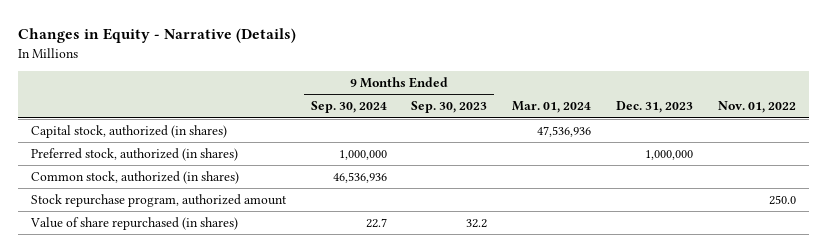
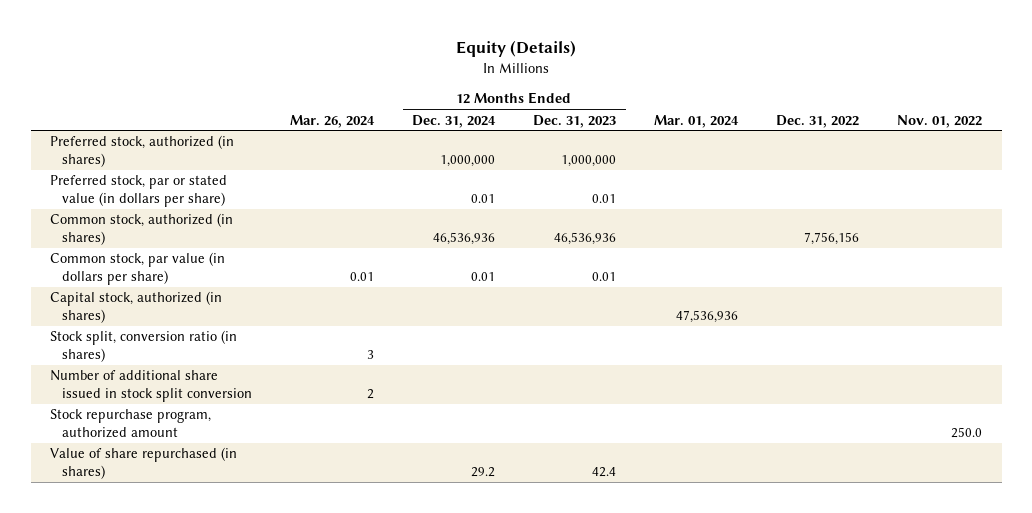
- Changes in Equity - Narrative (Details)
+ Equity (Details)
- | 9 Months Ended Sep. 30, 2024 | 9 Months Ended Sep. 30, 2023 | Mar. 01, 2024 | Dec. 31, 2023 | Nov. 01, 2022
+ | Mar. 26, 2024 | 12 Months Ended Dec. 31, 2024 | 12 Months Ended Dec. 31, 2023 | Mar. 01, 2024 | Dec. 31, 2022 | Nov. 01, 2022
+ Preferred stock, par or stated value (in dollars per share) | | 0.01 | 0.01 | | |
+ Common stock, par value (in dollars per share) | 0.01 | 0.01 | 0.01 | | |
moved down: Capital stock, authorized (in shares) | | | | 47,536,936 | |
+ Stock split, conversion ratio (in shares) | 3 | | | | |
+ Number of additional share issued in stock split conversion | 2 | | | | |

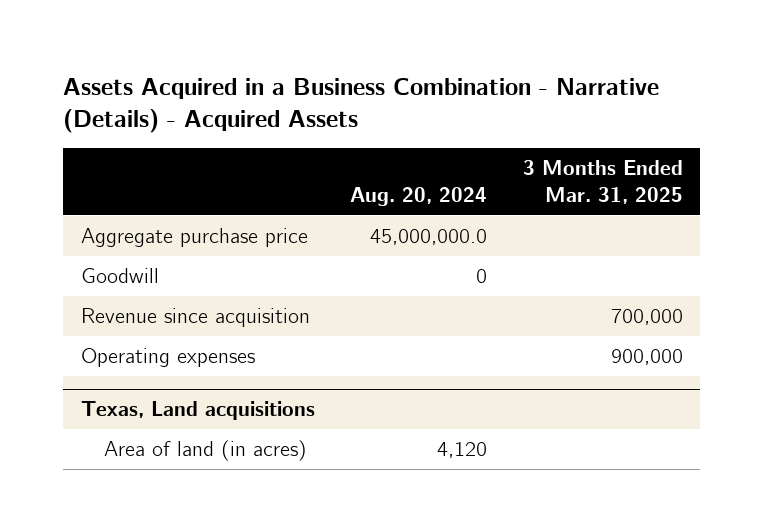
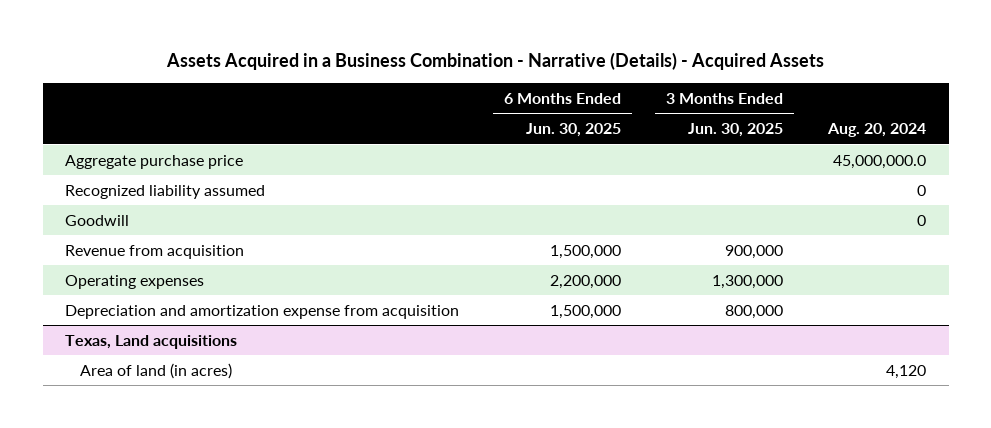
- | Aug. 20, 2024 | 3 Months Ended Mar. 31, 2025
+ | 6 Months Ended Jun. 30, 2025 | 3 Months Ended Jun. 30, 2025 | Aug. 20, 2024
+ Recognized liability assumed | | | 0
- Revenue since acquisition | | 700,000
+ Revenue from acquisition | 1,500,000 | 900,000 |
+ Depreciation and amortization expense from acquisition | 1,500,000 | 800,000 |

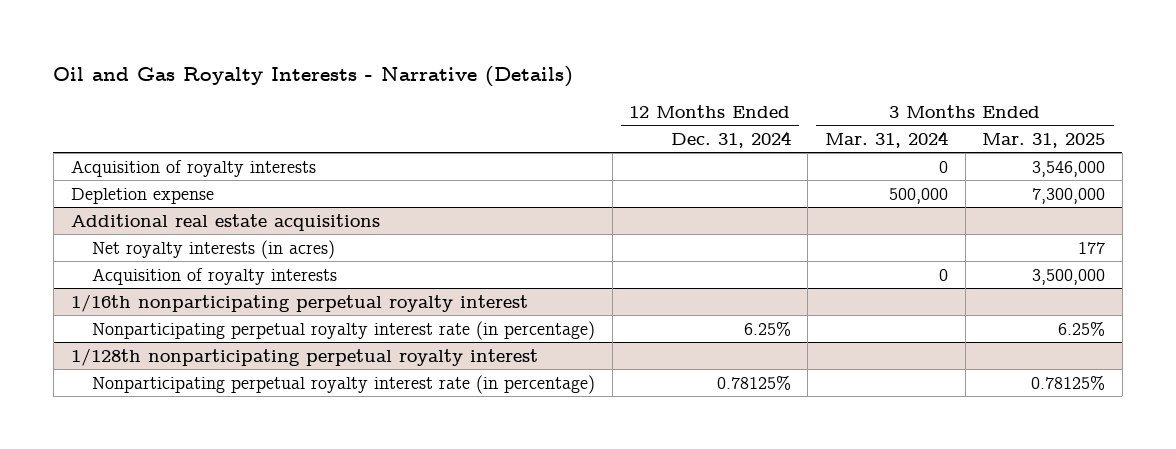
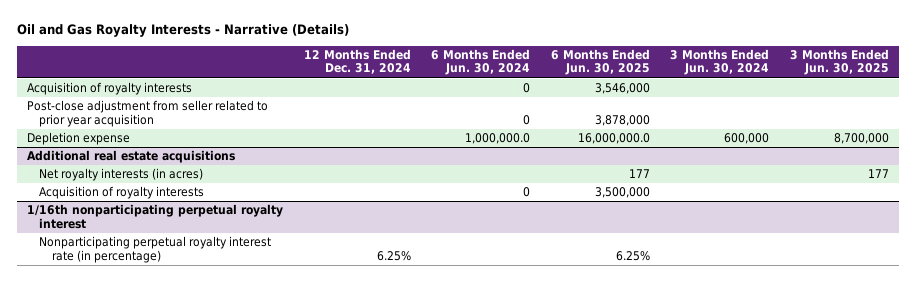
- | 12 Months Ended Dec. 31, 2024 | 3 Months Ended Mar. 31, 2024 | 3 Months Ended Mar. 31, 2025
+ | 12 Months Ended Dec. 31, 2024 | 6 Months Ended Jun. 30, 2024 | 6 Months Ended Jun. 30, 2025 | 3 Months Ended Jun. 30, 2024 | 3 Months Ended Jun. 30, 2025
+ Post-close adjustment from seller related to prior year acquisition | | 0 | 3,878,000 | |
- 1/128th nonparticipating perpetual royalty interest
- Nonparticipating perpetual royalty interest rate (in percentage) | 0.78125% | | 0.78125%

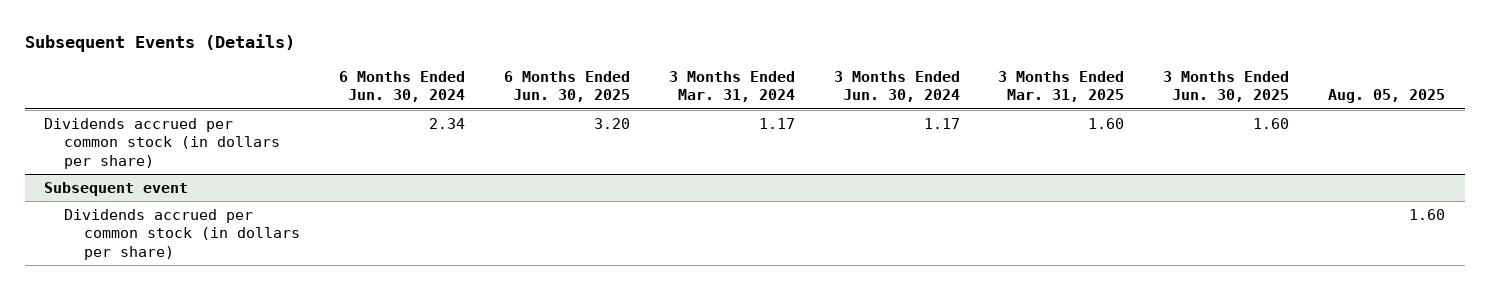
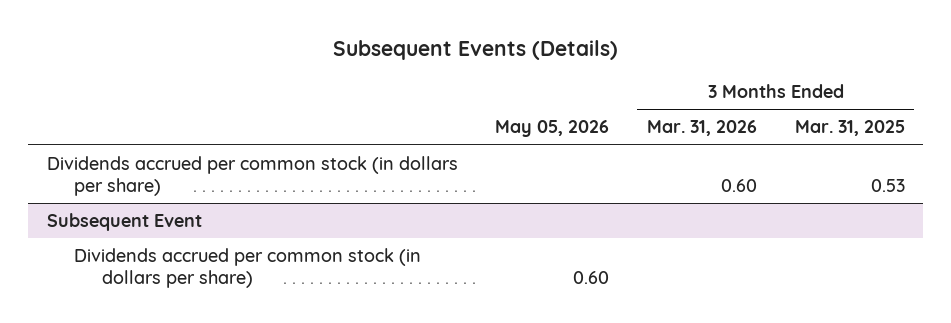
- | 6 Months Ended Jun. 30, 2024 | 6 Months Ended Jun. 30, 2025 | 3 Months Ended Mar. 31, 2024 | 3 Months Ended Jun. 30, 2024 | 3 Months Ended Mar. 31, 2025 | 3 Months Ended Jun. 30, 2025 | Aug. 05, 2025
+ | May 05, 2026 | 3 Months Ended Mar. 31, 2026 | 3 Months Ended Mar. 31, 2025
- Dividends accrued per common stock (in dollars per share) | 2.34 | 3.20 | 1.17 | 1.17 | 1.60 | 1.60 |
- Subsequent event
+ Dividends accrued per common stock (in dollars per share) | | 0.60 | 0.53
+ Subsequent Event

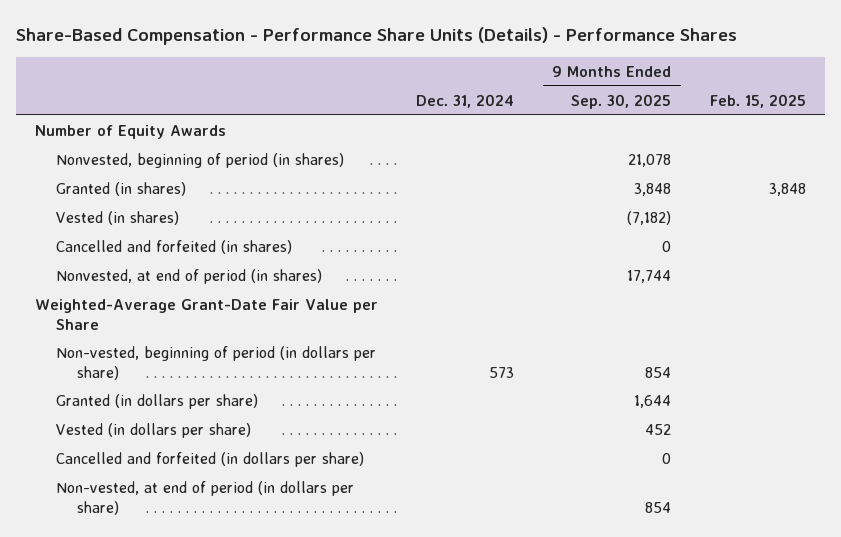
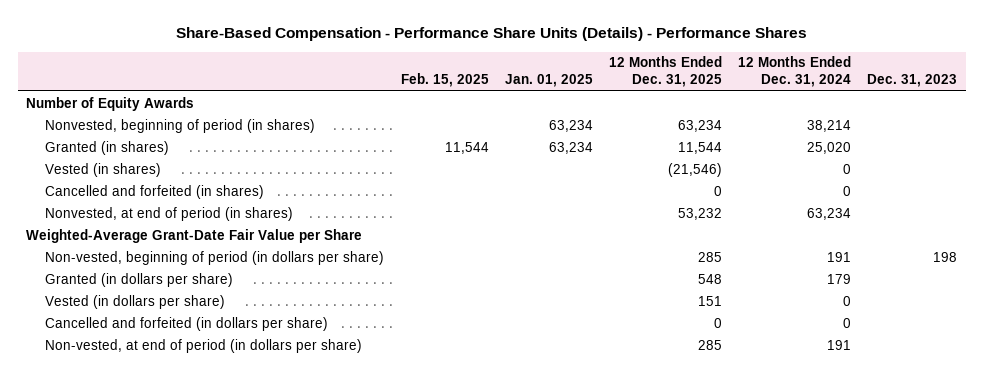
- | Dec. 31, 2024 | 9 Months Ended Sep. 30, 2025 | Feb. 15, 2025
+ | Feb. 15, 2025 | Jan. 01, 2025 | 12 Months Ended Dec. 31, 2025 | 12 Months Ended Dec. 31, 2024 | Dec. 31, 2023
- Granted (in shares) | | 3,848 | 3,848
+ Granted (in shares) | 11,544 | 63,234 | 11,544 | 25,020 |

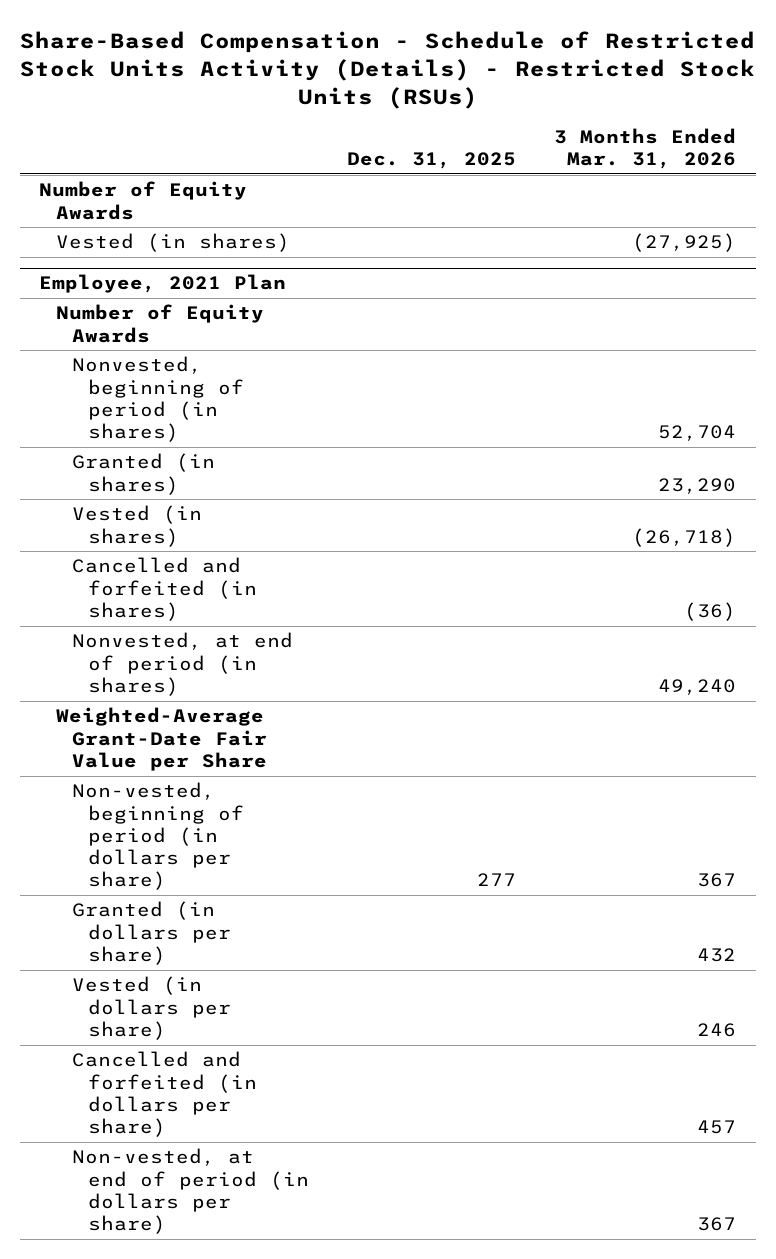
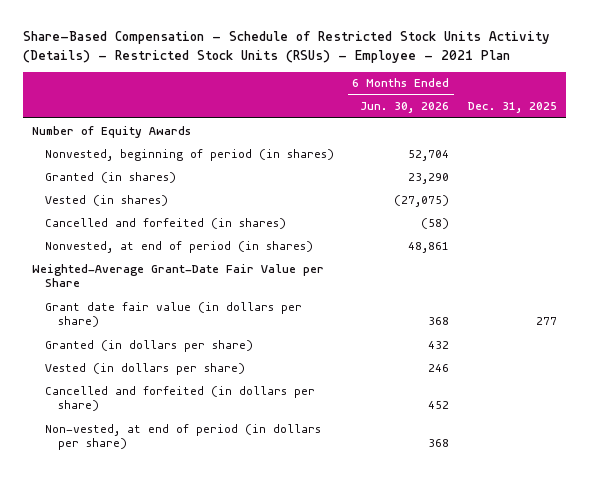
- Share-Based Compensation - Schedule of Restricted Stock Units Activity (Details) - Restricted Stock Units (RSUs)
+ Share-Based Compensation - Schedule of Restricted Stock Units Activity (Details) - Restricted Stock Units (RSUs) - Employee - 2021 Plan
- | Dec. 31, 2025 | 3 Months Ended Mar. 31, 2026
+ | 6 Months Ended Jun. 30, 2026 | Dec. 31, 2025
+ Nonvested, beginning of period (in shares) | 52,704 |
+ Granted (in shares) | 23,290 |
- Employee, 2021 Plan
- Number of Equity Awards
- Nonvested, beginning of period (in shares) | | 52,704
- Granted (in shares) | | 23,290
- Vested (in shares) | | (26,718)
- Cancelled and forfeited (in shares) | | (36)
- Nonvested, at end of period (in shares) | | 49,240
- Weighted-Average Grant-Date Fair Value per Share
- Non-vested, beginning of period (in dollars per share) | 277 | 367
- Granted (in dollars per share) | | 432
- Vested (in dollars per share) | | 246
- Cancelled and forfeited (in dollars per share) | | 457
- Non-vested, at end of period (in dollars per share) | | 367
+ Cancelled and forfeited (in shares) | (58) |
+ Nonvested, at end of period (in shares) | 48,861 |
+ Weighted-Average Grant-Date Fair Value per Share
+ Grant date fair value (in dollars per share) | 368 | 277
+ Granted (in dollars per share) | 432 |
+ Vested (in dollars per share) | 246 |
+ Cancelled and forfeited (in dollars per share) | 452 |
+ Non-vested, at end of period (in dollars per share) | 368 |

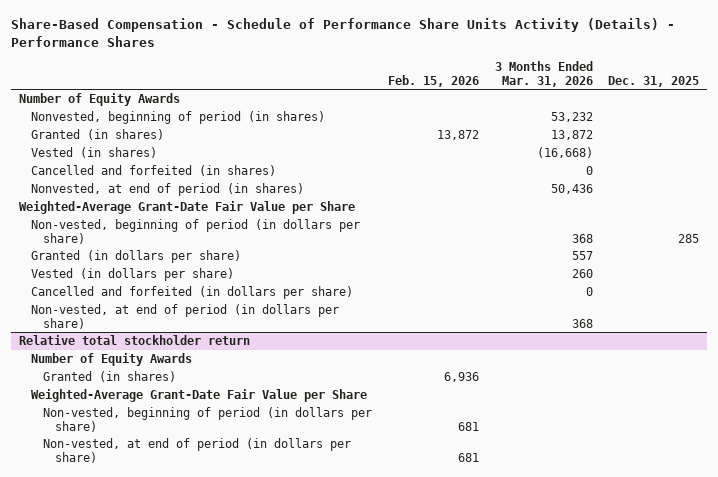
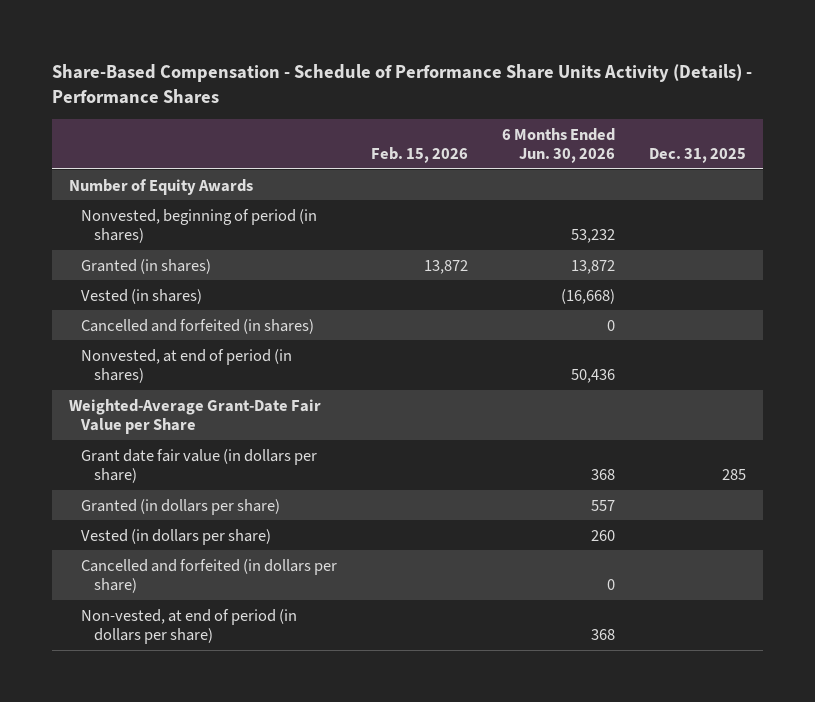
- | Feb. 15, 2026 | 3 Months Ended Mar. 31, 2026 | Dec. 31, 2025
+ | Feb. 15, 2026 | 6 Months Ended Jun. 30, 2026 | Dec. 31, 2025
- Non-vested, beginning of period (in dollars per share) | | 368 | 285
+ Grant date fair value (in dollars per share) | | 368 | 285
- Relative total stockholder return
- Number of Equity Awards
- Granted (in shares) | 6,936 | |
- Weighted-Average Grant-Date Fair Value per Share
- Non-vested, beginning of period (in dollars per share) | 681 | |
- Non-vested, at end of period (in dollars per share) | 681 | |

